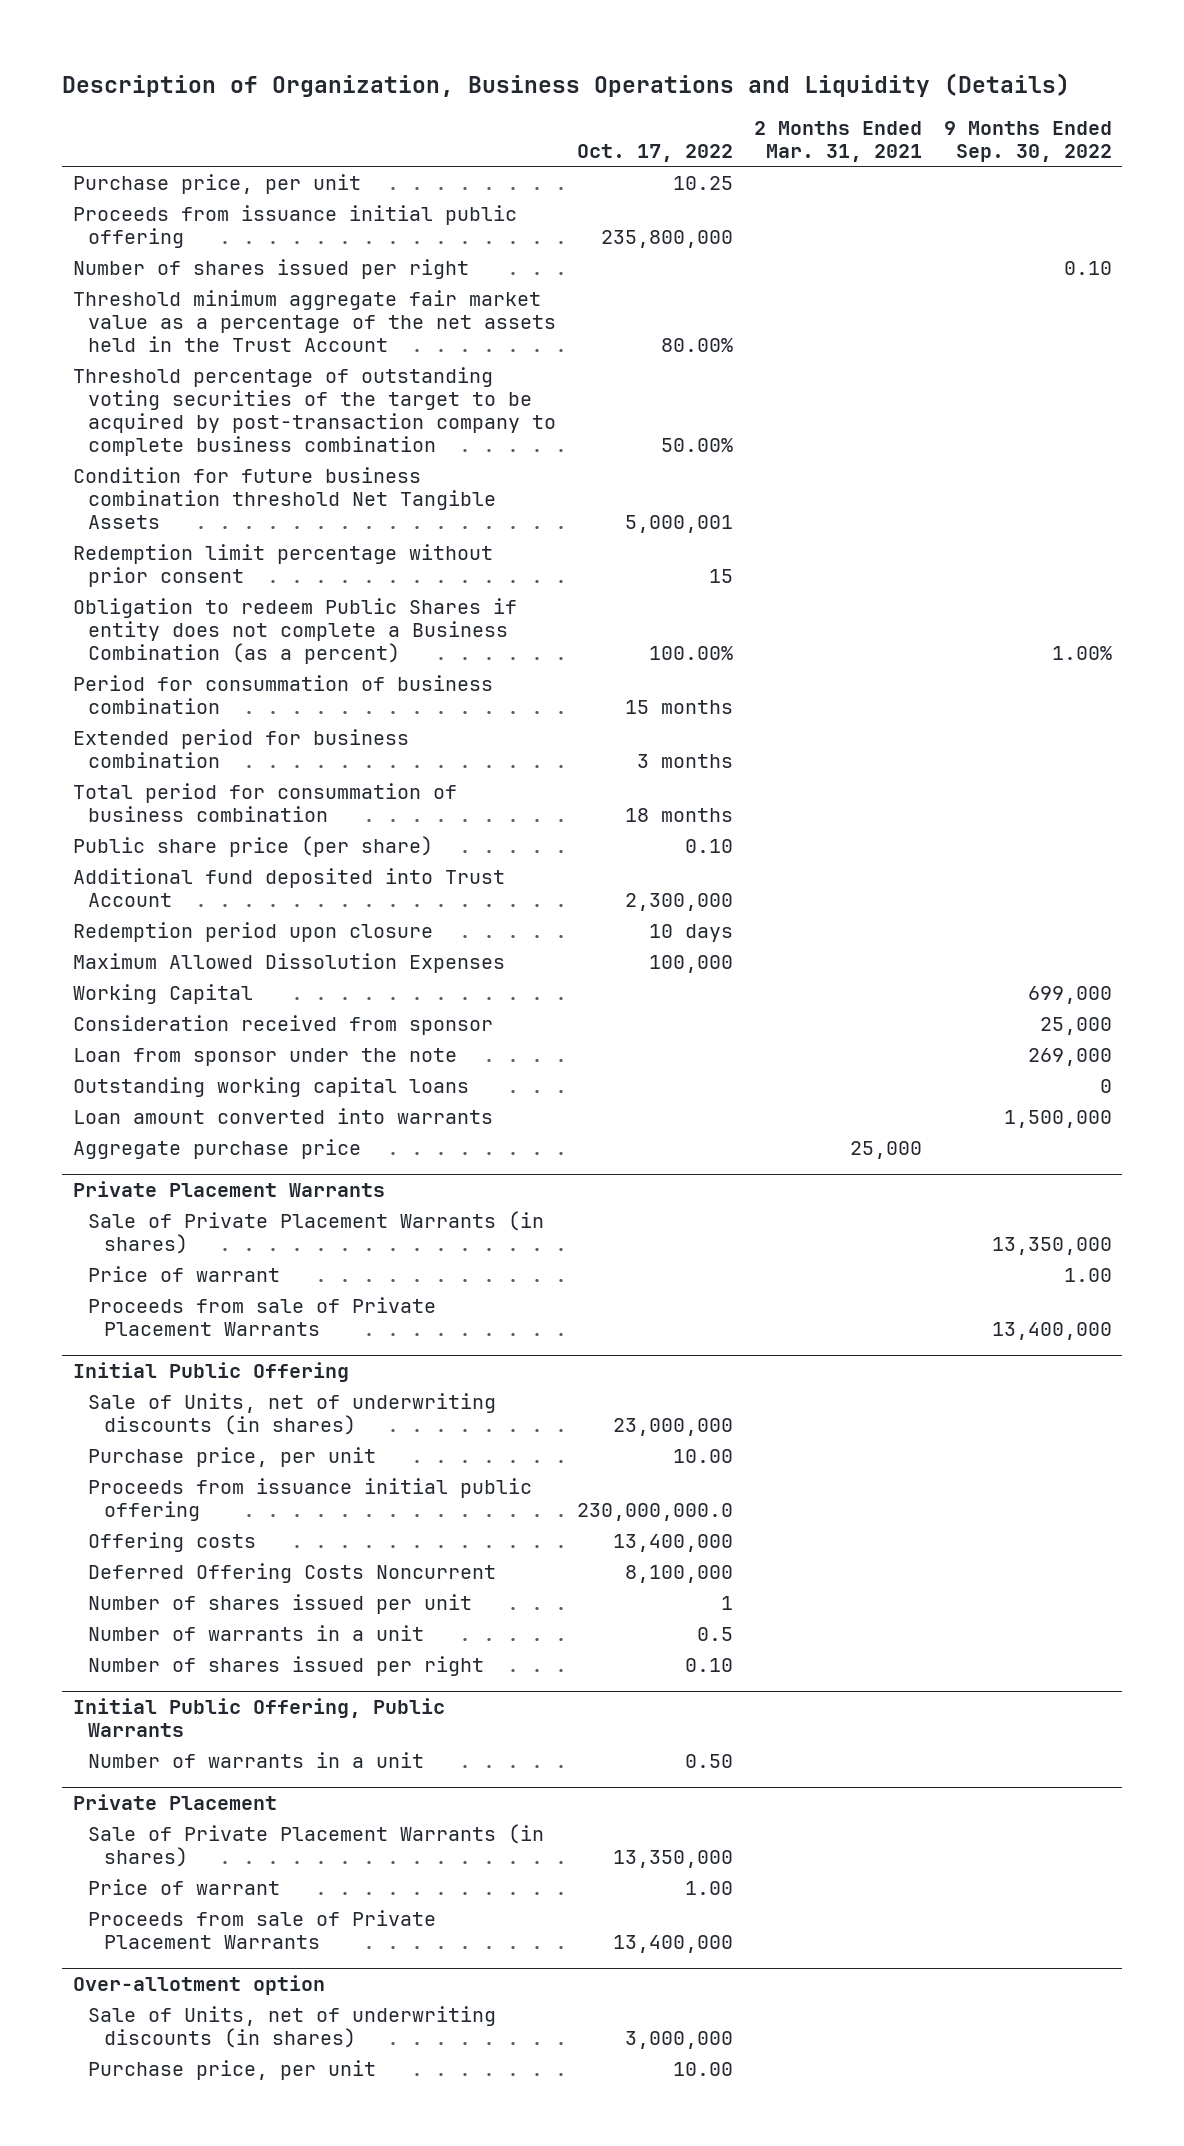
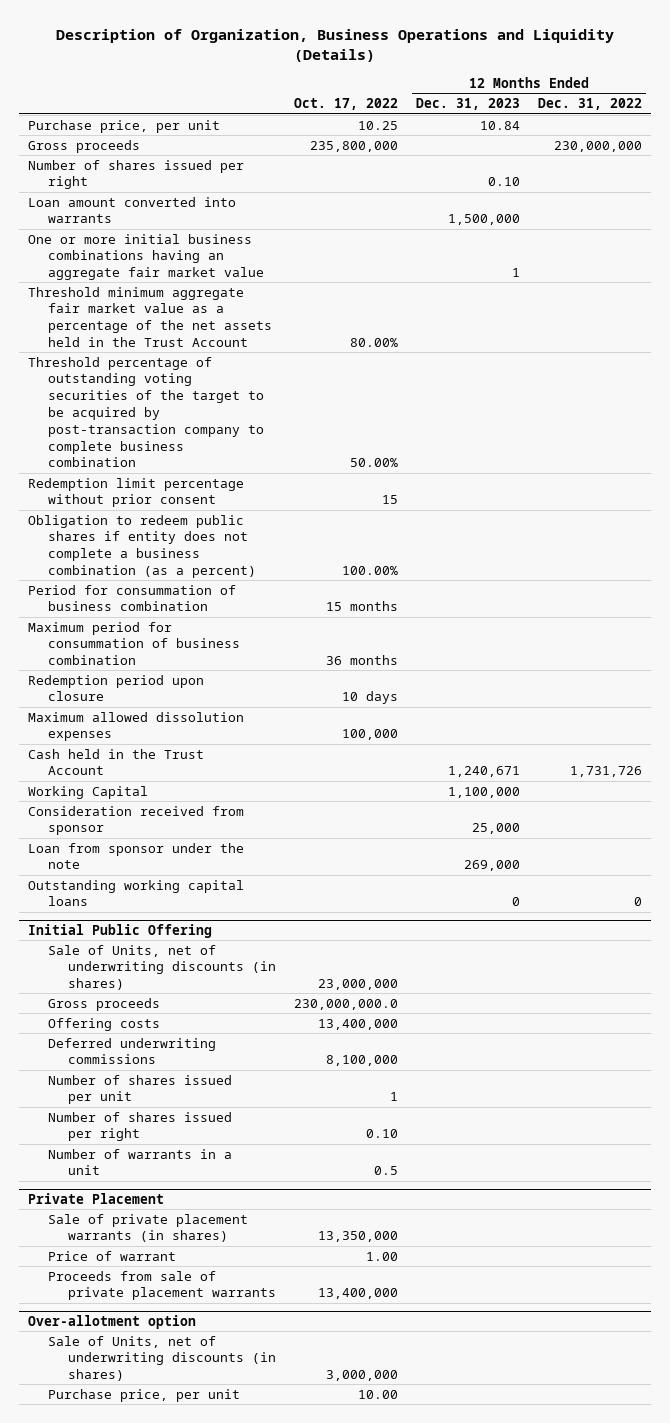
- | Oct. 17, 2022 | 2 Months Ended Mar. 31, 2021 | 9 Months Ended Sep. 30, 2022
+ | Oct. 17, 2022 | 12 Months Ended Dec. 31, 2023 | 12 Months Ended Dec. 31, 2022
- Proceeds from issuance initial public offering | 235,800,000 | |
+ Gross proceeds | 235,800,000 | | 230,000,000
moved up: Loan amount converted into warrants | | 1,500,000 |
+ One or more initial business combinations having an aggregate fair market value | | 1 |
- Condition for future business combination threshold Net Tangible Assets | 5,000,001 | |
- Obligation to redeem Public Shares if entity does not complete a Business Combination (as a percent) | 100.00% | | 1.00%
+ Obligation to redeem public shares if entity does not complete a business combination (as a percent) | 100.00% | |
- Extended period for business combination | 3 months | |
- Total period for consummation of business combination | 18 months | |
- Public share price (per share) | 0.10 | |
- Additional fund deposited into Trust Account | 2,300,000 | |
+ Maximum period for consummation of business combination | 36 months | |
- Maximum Allowed Dissolution Expenses | 100,000 | |
+ Maximum allowed dissolution expenses | 100,000 | |
+ Cash held in the Trust Account | | 1,240,671 | 1,731,726
- Aggregate purchase price | | 25,000 |
- Private Placement Warrants
- Sale of Private Placement Warrants (in shares) | | | 13,350,000
- Price of warrant | | | 1.00
- Proceeds from sale of Private Placement Warrants | | | 13,400,000
@ Initial Public Offering
- Purchase price, per unit | 10.00 | |
- Proceeds from issuance initial public offering | 230,000,000.0 | |
+ Gross proceeds | 230,000,000.0 | |
- Deferred Offering Costs Noncurrent | 8,100,000 | |
+ Deferred underwriting commissions | 8,100,000 | |
- Initial Public Offering, Public Warrants
- Number of warrants in a unit | 0.50 | |
@ Initial Public Offering
moved down: Number of warrants in a unit | 0.5 | |
@ Private Placement
- Sale of Private Placement Warrants (in shares) | 13,350,000 | |
+ Sale of private placement warrants (in shares) | 13,350,000 | |
- Proceeds from sale of Private Placement Warrants | 13,400,000 | |
+ Proceeds from sale of private placement warrants | 13,400,000 | |

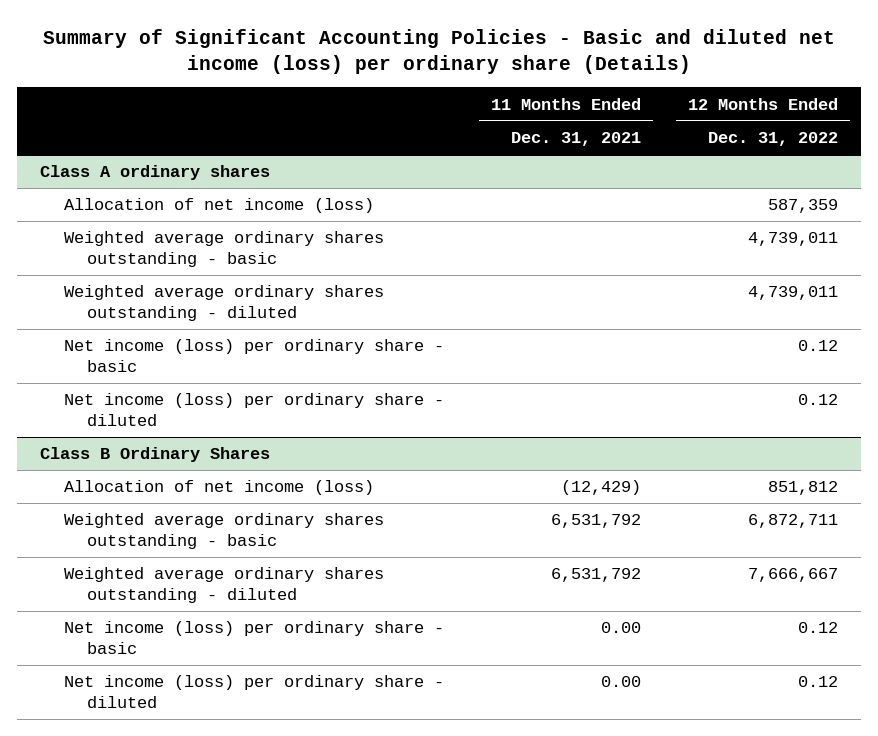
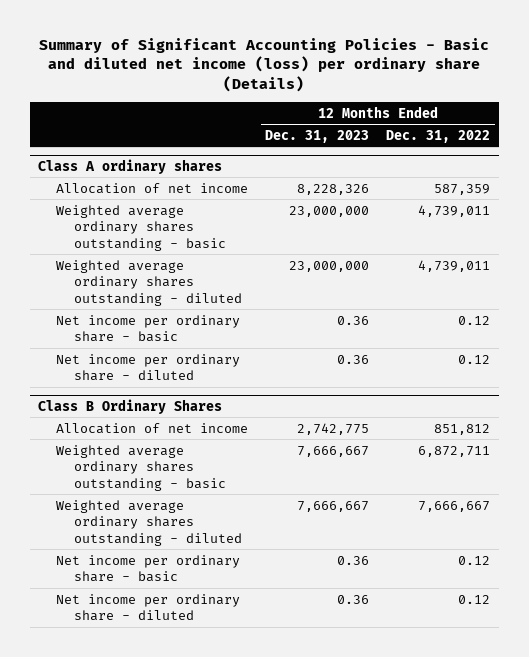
- | 11 Months Ended Dec. 31, 2021 | 12 Months Ended Dec. 31, 2022
+ | 12 Months Ended Dec. 31, 2023 | 12 Months Ended Dec. 31, 2022
@ Class A ordinary shares
- Allocation of net income (loss) | | 587,359
+ Allocation of net income | 8,228,326 | 587,359
- Net income (loss) per ordinary share - basic | | 0.12
- Net income (loss) per ordinary share - diluted | | 0.12
+ Net income per ordinary share - basic | 0.36 | 0.12
+ Net income per ordinary share - diluted | 0.36 | 0.12
@ Class B Ordinary Shares
- Allocation of net income (loss) | (12,429) | 851,812
+ Allocation of net income | 2,742,775 | 851,812
- Net income (loss) per ordinary share - basic | 0.00 | 0.12
- Net income (loss) per ordinary share - diluted | 0.00 | 0.12
+ Net income per ordinary share - basic | 0.36 | 0.12
+ Net income per ordinary share - diluted | 0.36 | 0.12

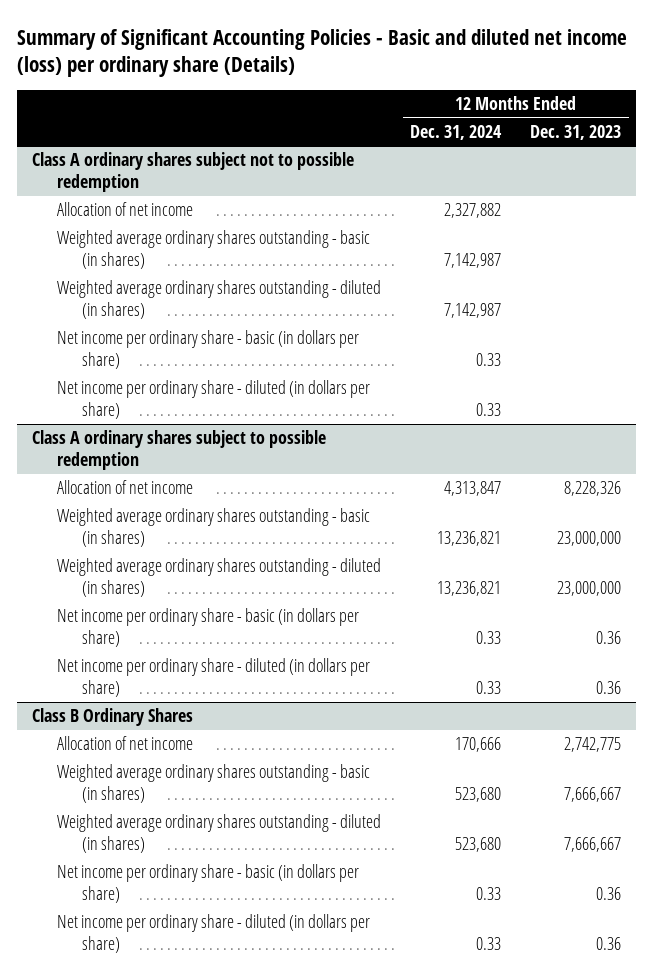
- | 12 Months Ended Dec. 31, 2023 | 12 Months Ended Dec. 31, 2022
+ | 12 Months Ended Dec. 31, 2024 | 12 Months Ended Dec. 31, 2023
- Class A ordinary shares
+ Class A ordinary shares subject not to possible redemption
+ Allocation of net income | 2,327,882 |
+ Weighted average ordinary shares outstanding - basic (in shares) | 7,142,987 |
+ Weighted average ordinary shares outstanding - diluted (in shares) | 7,142,987 |
+ Net income per ordinary share - basic (in dollars per share) | 0.33 |
+ Net income per ordinary share - diluted (in dollars per share) | 0.33 |
+ Class A ordinary shares subject to possible redemption
- Weighted average ordinary shares outstanding - basic | 23,000,000 | 4,739,011
- Weighted average ordinary shares outstanding - diluted | 23,000,000 | 4,739,011
- Net income per ordinary share - basic | 0.36 | 0.12
- Net income per ordinary share - diluted | 0.36 | 0.12
+ Weighted average ordinary shares outstanding - basic (in shares) | 13,236,821 | 23,000,000
+ Weighted average ordinary shares outstanding - diluted (in shares) | 13,236,821 | 23,000,000
+ Net income per ordinary share - basic (in dollars per share) | 0.33 | 0.36
+ Net income per ordinary share - diluted (in dollars per share) | 0.33 | 0.36
@ Class B Ordinary Shares
- Weighted average ordinary shares outstanding - basic | 7,666,667 | 6,872,711
- Weighted average ordinary shares outstanding - diluted | 7,666,667 | 7,666,667
- Net income per ordinary share - basic | 0.36 | 0.12
- Net income per ordinary share - diluted | 0.36 | 0.12
+ Weighted average ordinary shares outstanding - basic (in shares) | 523,680 | 7,666,667
+ Weighted average ordinary shares outstanding - diluted (in shares) | 523,680 | 7,666,667
+ Net income per ordinary share - basic (in dollars per share) | 0.33 | 0.36
+ Net income per ordinary share - diluted (in dollars per share) | 0.33 | 0.36

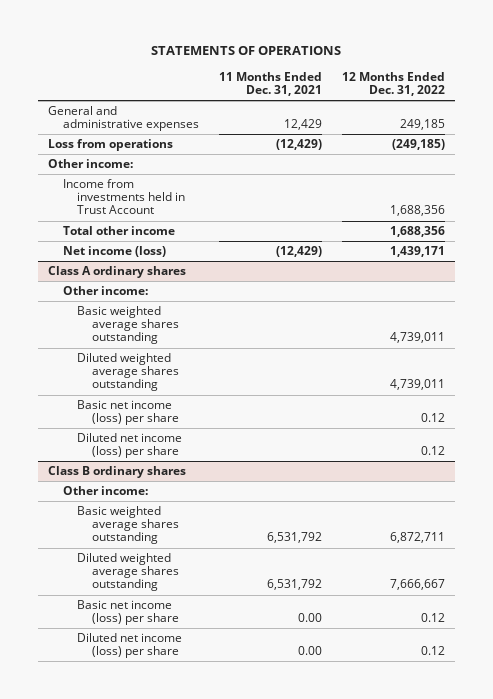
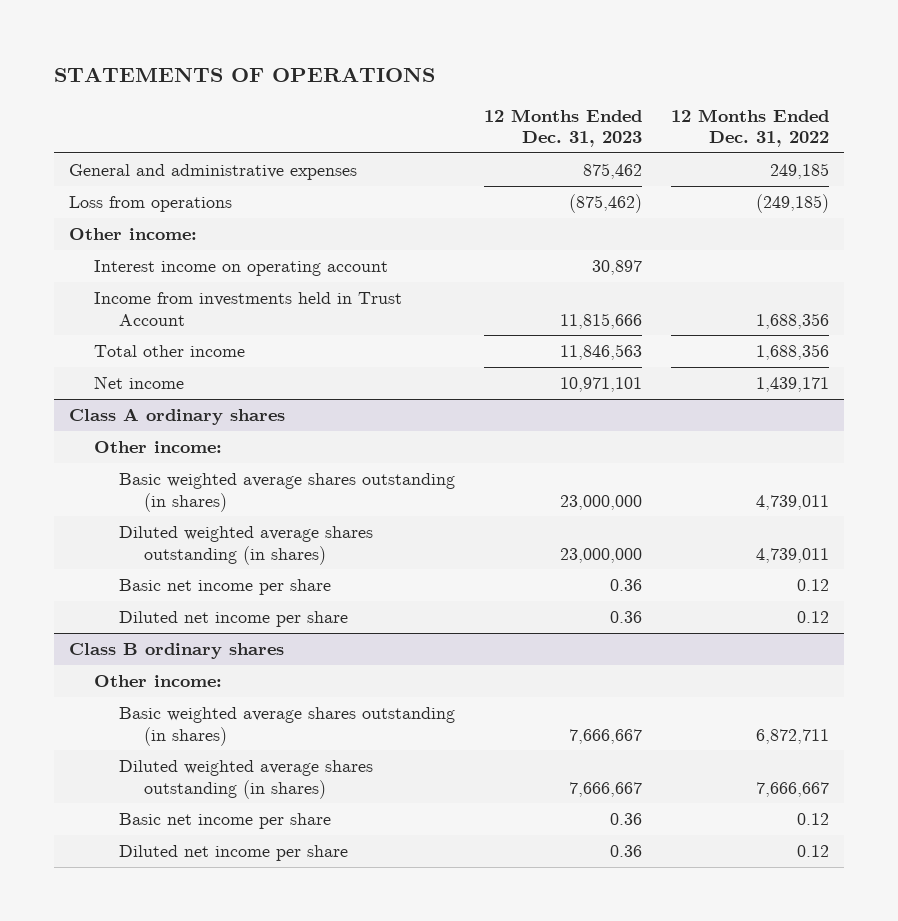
- | 11 Months Ended Dec. 31, 2021 | 12 Months Ended Dec. 31, 2022
+ | 12 Months Ended Dec. 31, 2023 | 12 Months Ended Dec. 31, 2022
+ Interest income on operating account | 30,897 |
- Net income (loss) | (12,429) | 1,439,171
+ Net income | 10,971,101 | 1,439,171
@ Class A ordinary shares
- Basic weighted average shares outstanding | | 4,739,011
- Diluted weighted average shares outstanding | | 4,739,011
- Basic net income (loss) per share | | 0.12
- Diluted net income (loss) per share | | 0.12
+ Basic weighted average shares outstanding (in shares) | 23,000,000 | 4,739,011
+ Diluted weighted average shares outstanding (in shares) | 23,000,000 | 4,739,011
+ Basic net income per share | 0.36 | 0.12
+ Diluted net income per share | 0.36 | 0.12
@ Class B ordinary shares
- Basic weighted average shares outstanding | 6,531,792 | 6,872,711
- Diluted weighted average shares outstanding | 6,531,792 | 7,666,667
- Basic net income (loss) per share | 0.00 | 0.12
- Diluted net income (loss) per share | 0.00 | 0.12
+ Basic weighted average shares outstanding (in shares) | 7,666,667 | 6,872,711
+ Diluted weighted average shares outstanding (in shares) | 7,666,667 | 7,666,667
+ Basic net income per share | 0.36 | 0.12
+ Diluted net income per share | 0.36 | 0.12

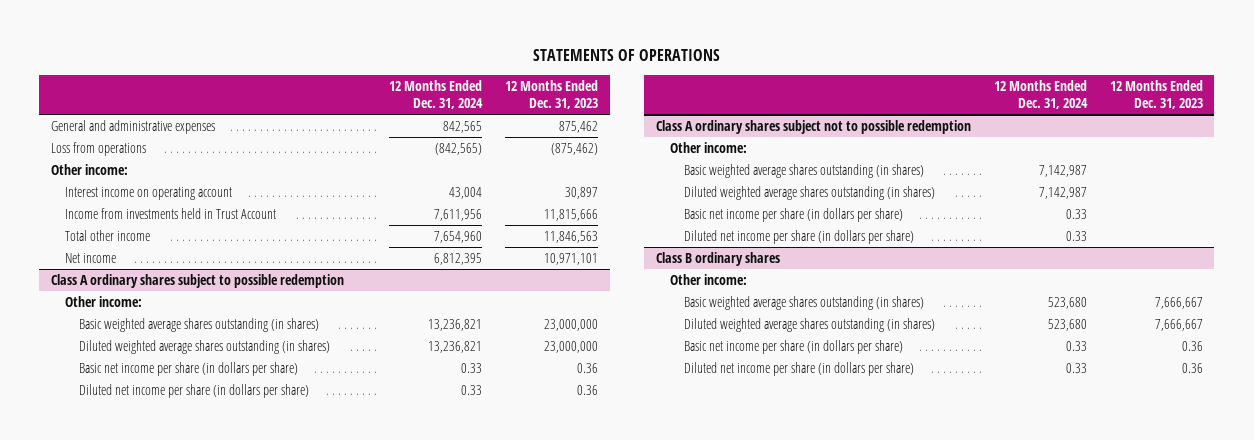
- | 12 Months Ended Dec. 31, 2023 | 12 Months Ended Dec. 31, 2022
+ | 12 Months Ended Dec. 31, 2024 | 12 Months Ended Dec. 31, 2023
- Class A ordinary shares
+ Class A ordinary shares subject to possible redemption
- Basic net income per share | 0.36 | 0.12
- Diluted net income per share | 0.36 | 0.12
+ Basic net income per share (in dollars per share) | 0.33 | 0.36
+ Diluted net income per share (in dollars per share) | 0.33 | 0.36
+ Class A ordinary shares subject not to possible redemption
+ Other income:
+ Basic weighted average shares outstanding (in shares) | 7,142,987 |
+ Diluted weighted average shares outstanding (in shares) | 7,142,987 |
+ Basic net income per share (in dollars per share) | 0.33 |
+ Diluted net income per share (in dollars per share) | 0.33 |
@ Class B ordinary shares
- Basic net income per share | 0.36 | 0.12
- Diluted net income per share | 0.36 | 0.12
+ Basic net income per share (in dollars per share) | 0.33 | 0.36
+ Diluted net income per share (in dollars per share) | 0.33 | 0.36

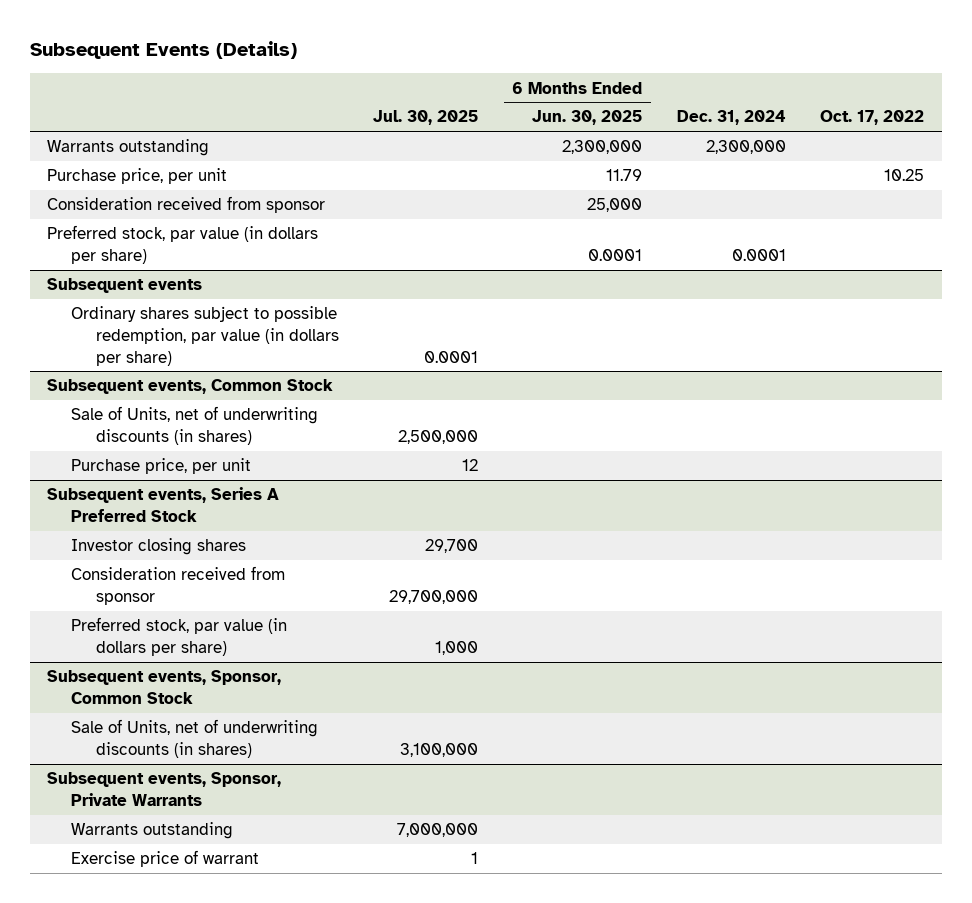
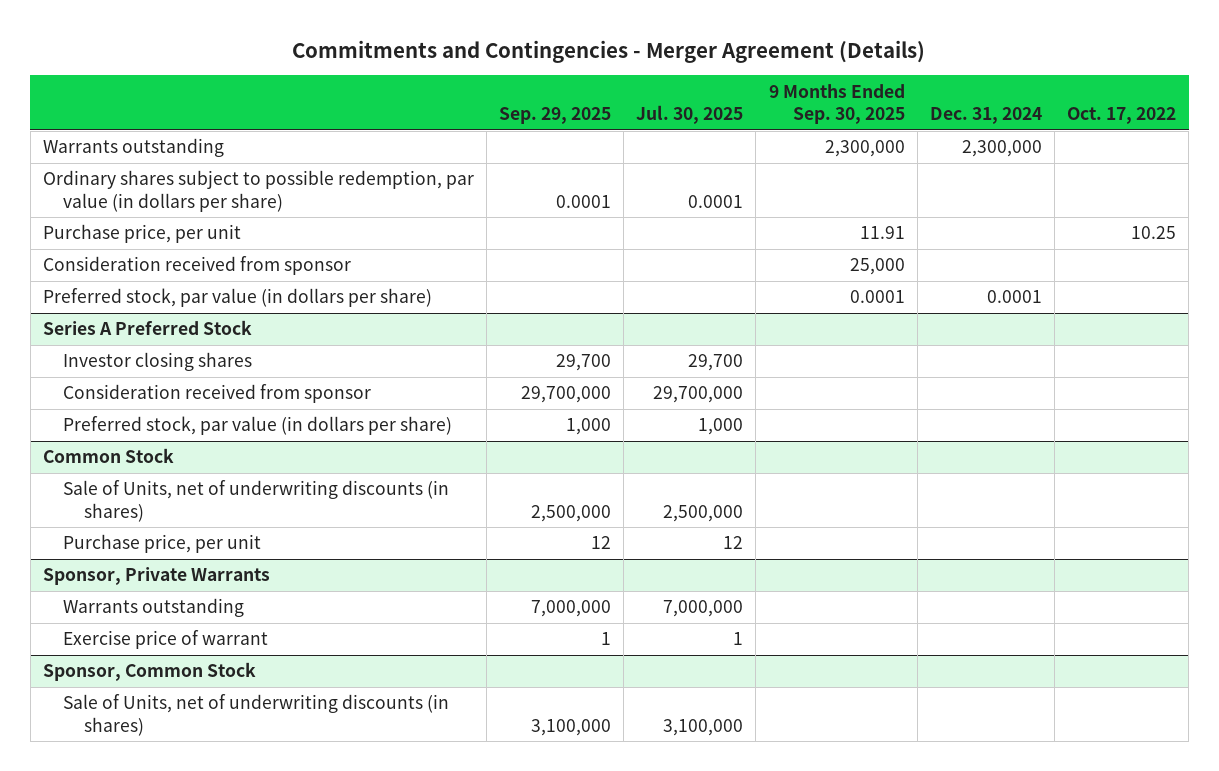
- Subsequent Events (Details)
+ Commitments and Contingencies - Merger Agreement (Details)
- | Jul. 30, 2025 | 6 Months Ended Jun. 30, 2025 | Dec. 31, 2024 | Oct. 17, 2022
+ | Sep. 29, 2025 | Jul. 30, 2025 | 9 Months Ended Sep. 30, 2025 | Dec. 31, 2024 | Oct. 17, 2022
+ Ordinary shares subject to possible redemption, par value (in dollars per share) | 0.0001 | 0.0001 | | |
- Subsequent events
- Ordinary shares subject to possible redemption, par value (in dollars per share) | 0.0001 | | |
- Subsequent events, Common Stock
- Sale of Units, net of underwriting discounts (in shares) | 2,500,000 | | |
- Purchase price, per unit | 12 | | |
- Subsequent events, Series A Preferred Stock
+ Series A Preferred Stock
- Subsequent events, Sponsor, Common Stock
- Sale of Units, net of underwriting discounts (in shares) | 3,100,000 | | |
- Subsequent events, Sponsor, Private Warrants
+ Common Stock
+ Sale of Units, net of underwriting discounts (in shares) | 2,500,000 | 2,500,000 | | |
+ Purchase price, per unit | 12 | 12 | | |
+ Sponsor, Private Warrants
+ Sponsor, Common Stock
+ Sale of Units, net of underwriting discounts (in shares) | 3,100,000 | 3,100,000 | | |

